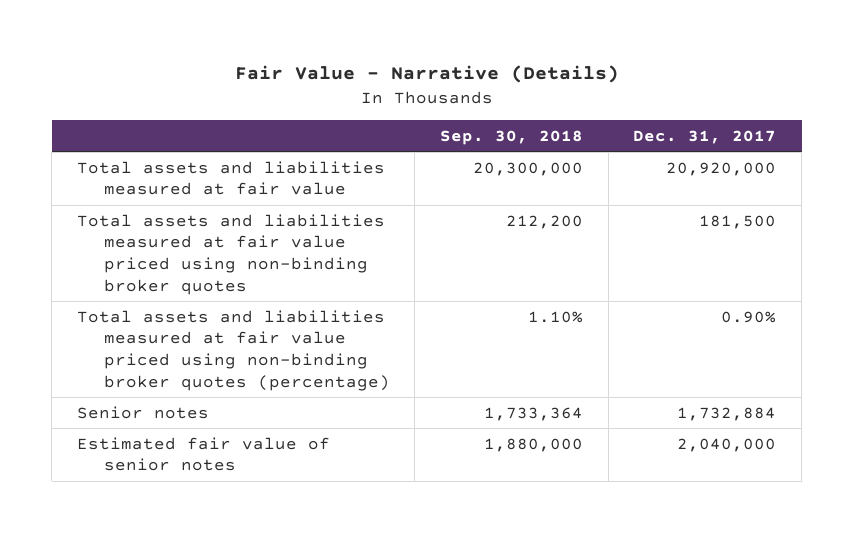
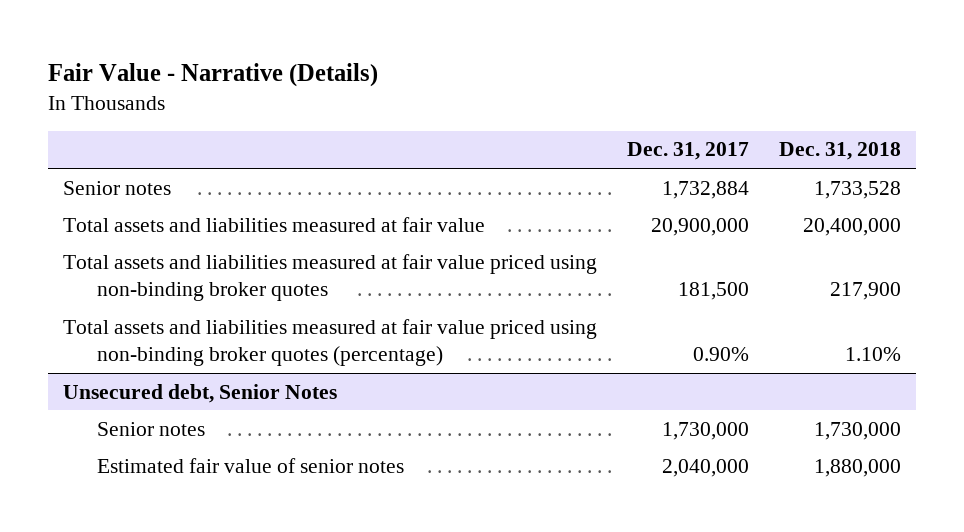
- | Sep. 30, 2018 | Dec. 31, 2017
+ | Dec. 31, 2017 | Dec. 31, 2018
- Total assets and liabilities measured at fair value | 20,300,000 | 20,920,000
moved up: Senior notes | 1,732,884 | 1,733,528
+ Total assets and liabilities measured at fair value | 20,900,000 | 20,400,000
+ Unsecured debt, Senior Notes
+ Senior notes | 1,730,000 | 1,730,000

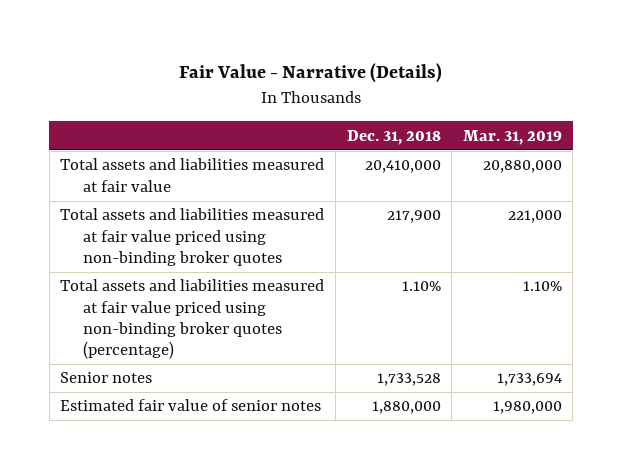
- | Dec. 31, 2017 | Dec. 31, 2018
+ | Dec. 31, 2018 | Mar. 31, 2019
- Total assets and liabilities measured at fair value | 20,900,000 | 20,400,000
+ Total assets and liabilities measured at fair value | 20,410,000 | 20,880,000
- Unsecured debt, Senior Notes
- Senior notes | 1,730,000 | 1,730,000
moved down: Senior notes | 1,733,528 | 1,733,694

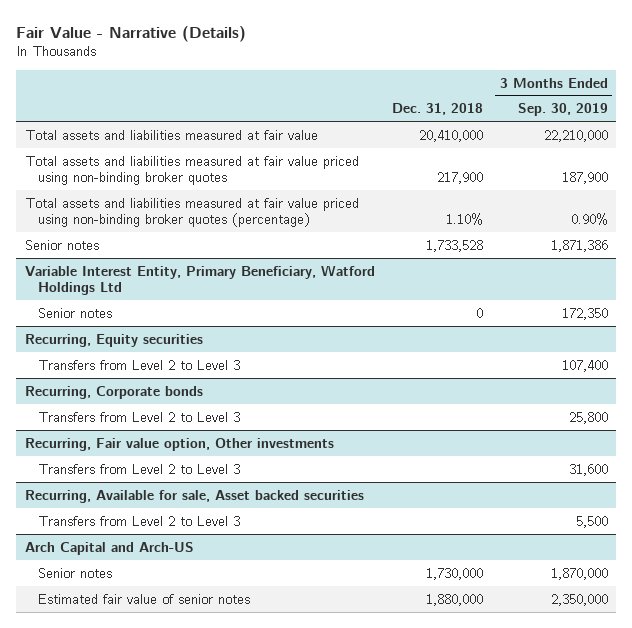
- | Dec. 31, 2018 | Mar. 31, 2019
+ | Dec. 31, 2018 | 3 Months Ended Sep. 30, 2019
+ Variable Interest Entity, Primary Beneficiary, Watford Holdings Ltd
+ Senior notes | 0 | 172,350
+ Recurring, Equity securities
+ Transfers from Level 2 to Level 3 | | 107,400
+ Recurring, Corporate bonds
+ Transfers from Level 2 to Level 3 | | 25,800
+ Recurring, Fair value option, Other investments
+ Transfers from Level 2 to Level 3 | | 31,600
+ Recurring, Available for sale, Asset backed securities
+ Transfers from Level 2 to Level 3 | | 5,500
+ Arch Capital and Arch-US
+ Senior notes | 1,730,000 | 1,870,000

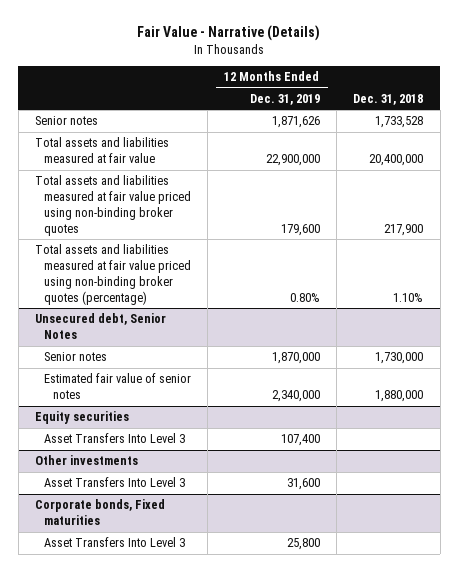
- | Dec. 31, 2018 | 3 Months Ended Sep. 30, 2019
+ | 12 Months Ended Dec. 31, 2019 | Dec. 31, 2018
- Total assets and liabilities measured at fair value | 20,410,000 | 22,210,000
moved up: Senior notes | 1,871,626 | 1,733,528
+ Total assets and liabilities measured at fair value | 22,900,000 | 20,400,000
- Variable Interest Entity, Primary Beneficiary, Watford Holdings Ltd
- Senior notes | 0 | 172,350
- Recurring, Equity securities
- Transfers from Level 2 to Level 3 | | 107,400
- Recurring, Corporate bonds
- Transfers from Level 2 to Level 3 | | 25,800
- Recurring, Fair value option, Other investments
- Transfers from Level 2 to Level 3 | | 31,600
- Recurring, Available for sale, Asset backed securities
- Transfers from Level 2 to Level 3 | | 5,500
- Arch Capital and Arch-US
+ Unsecured debt, Senior Notes
+ Equity securities
+ Asset Transfers Into Level 3 | 107,400 |
+ Other investments
+ Asset Transfers Into Level 3 | 31,600 |
+ Corporate bonds, Fixed maturities
+ Asset Transfers Into Level 3 | 25,800 |

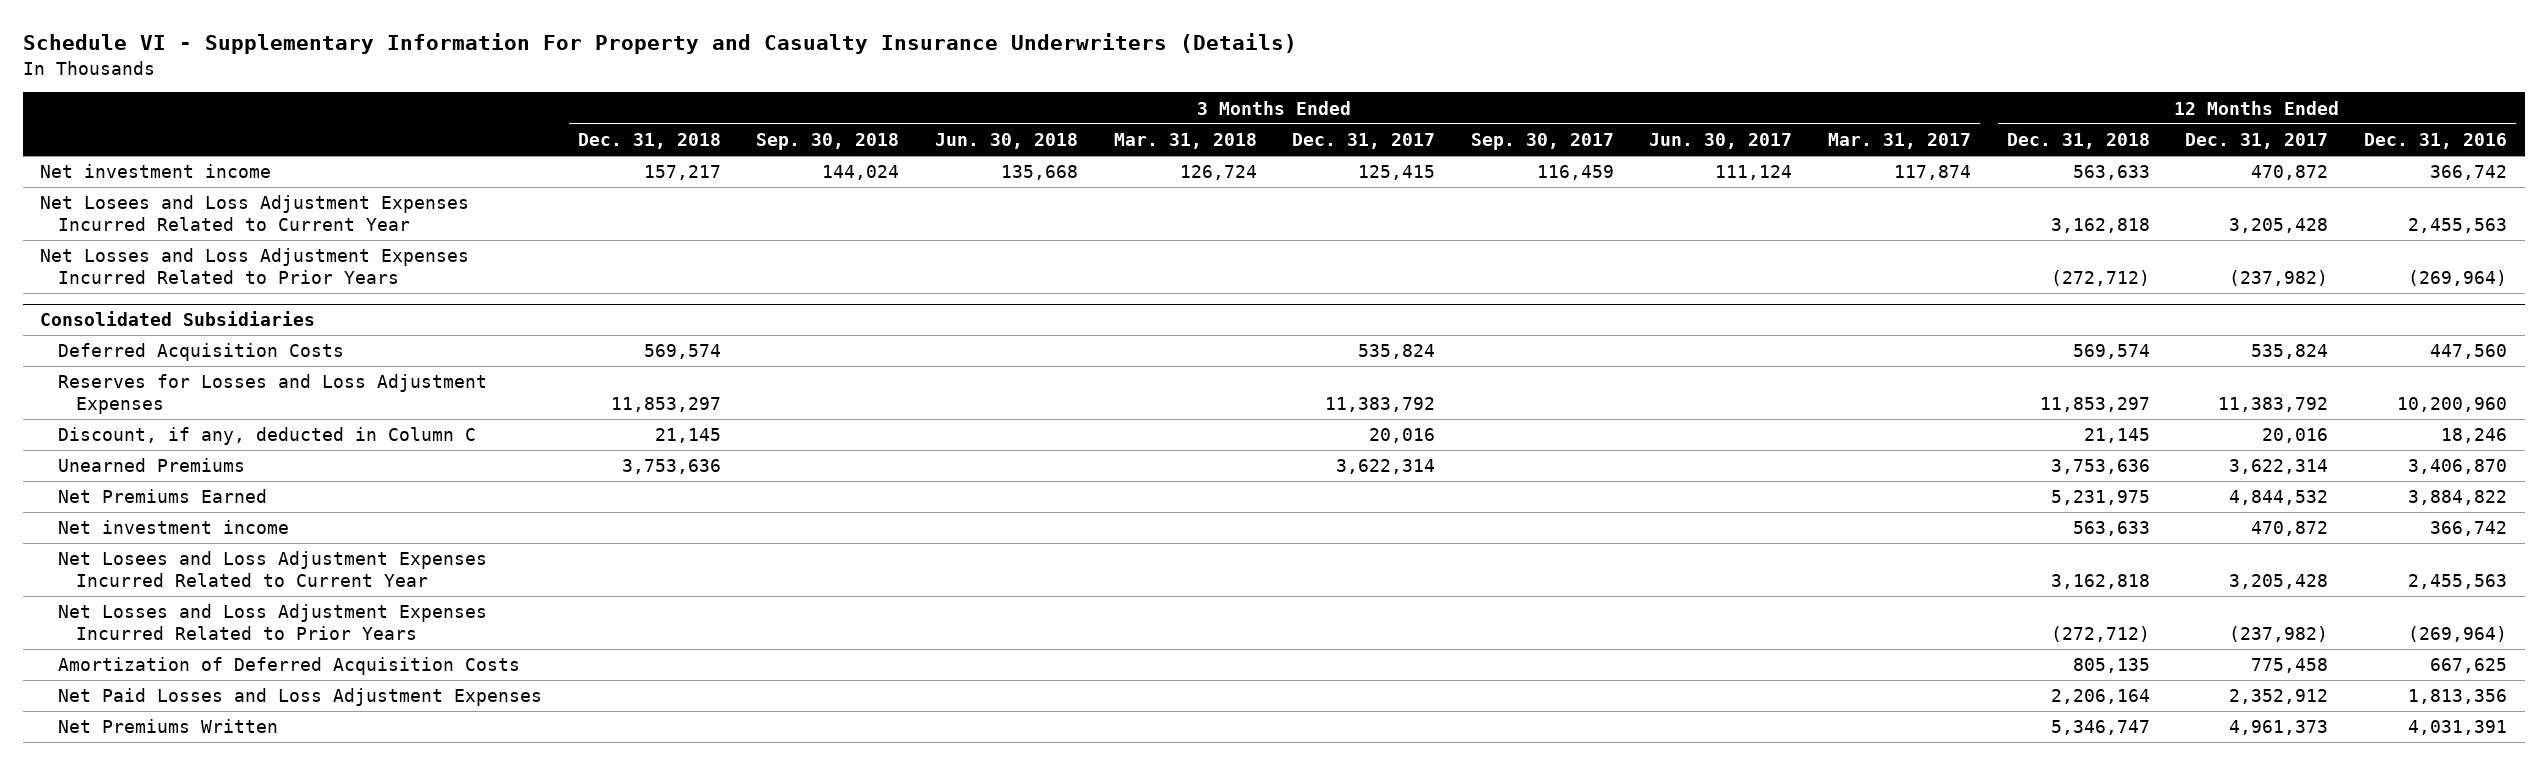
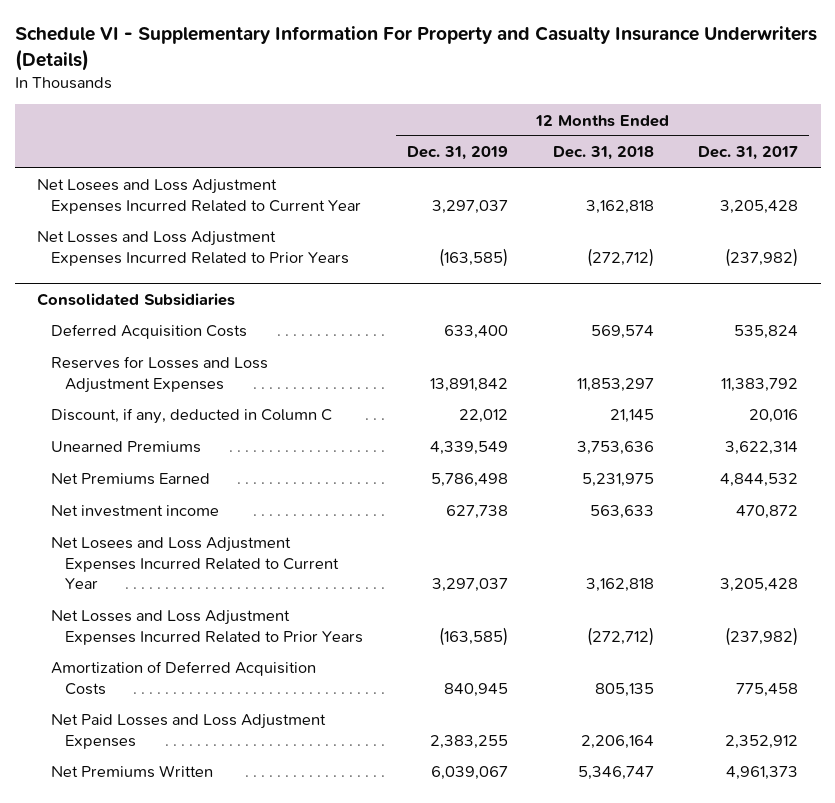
- | 3 Months Ended Dec. 31, 2018 | 3 Months Ended Sep. 30, 2018 | 3 Months Ended Jun. 30, 2018 | 3 Months Ended Mar. 31, 2018 | 3 Months Ended Dec. 31, 2017 | 3 Months Ended Sep. 30, 2017 | 3 Months Ended Jun. 30, 2017 | 3 Months Ended Mar. 31, 2017 | 12 Months Ended Dec. 31, 2018 | 12 Months Ended Dec. 31, 2017 | 12 Months Ended Dec. 31, 2016
+ | 12 Months Ended Dec. 31, 2019 | 12 Months Ended Dec. 31, 2018 | 12 Months Ended Dec. 31, 2017
- Net investment income | 157,217 | 144,024 | 135,668 | 126,724 | 125,415 | 116,459 | 111,124 | 117,874 | 563,633 | 470,872 | 366,742

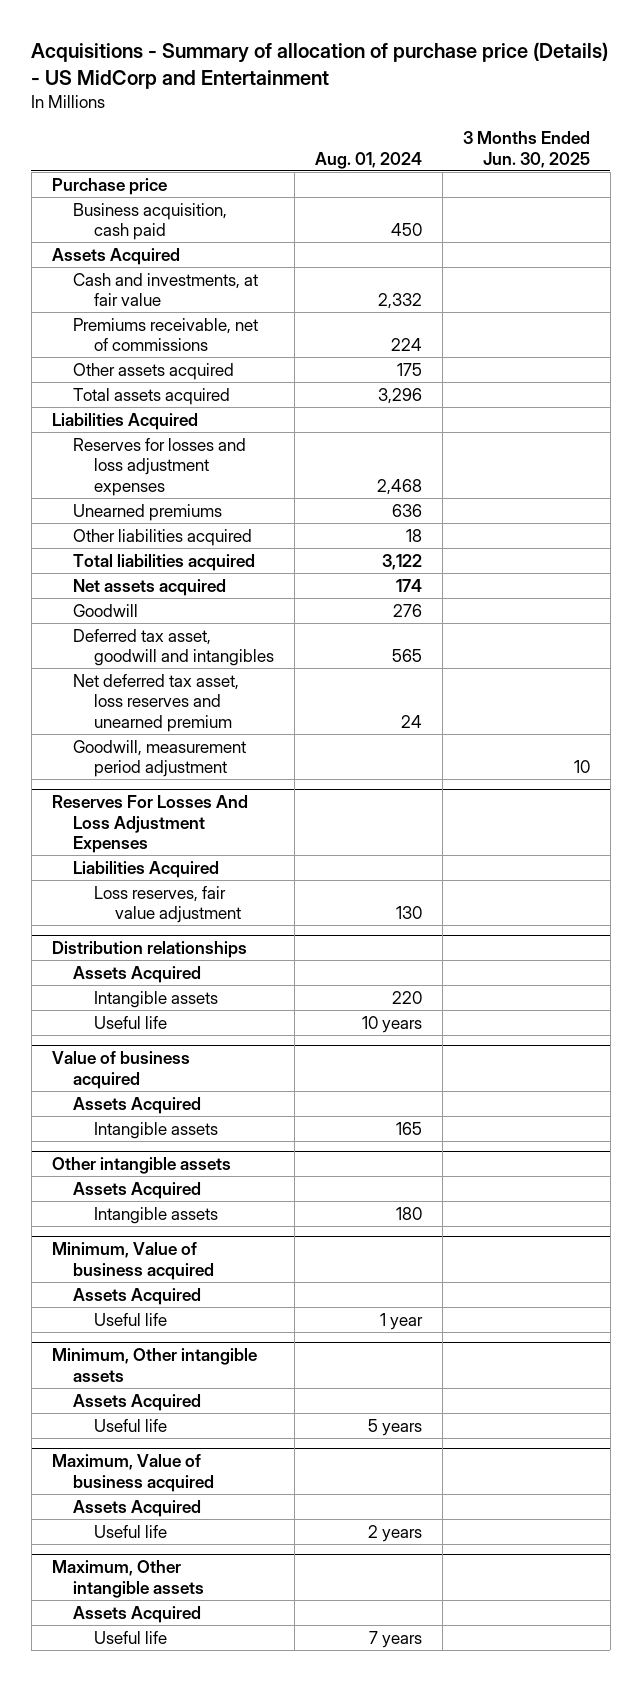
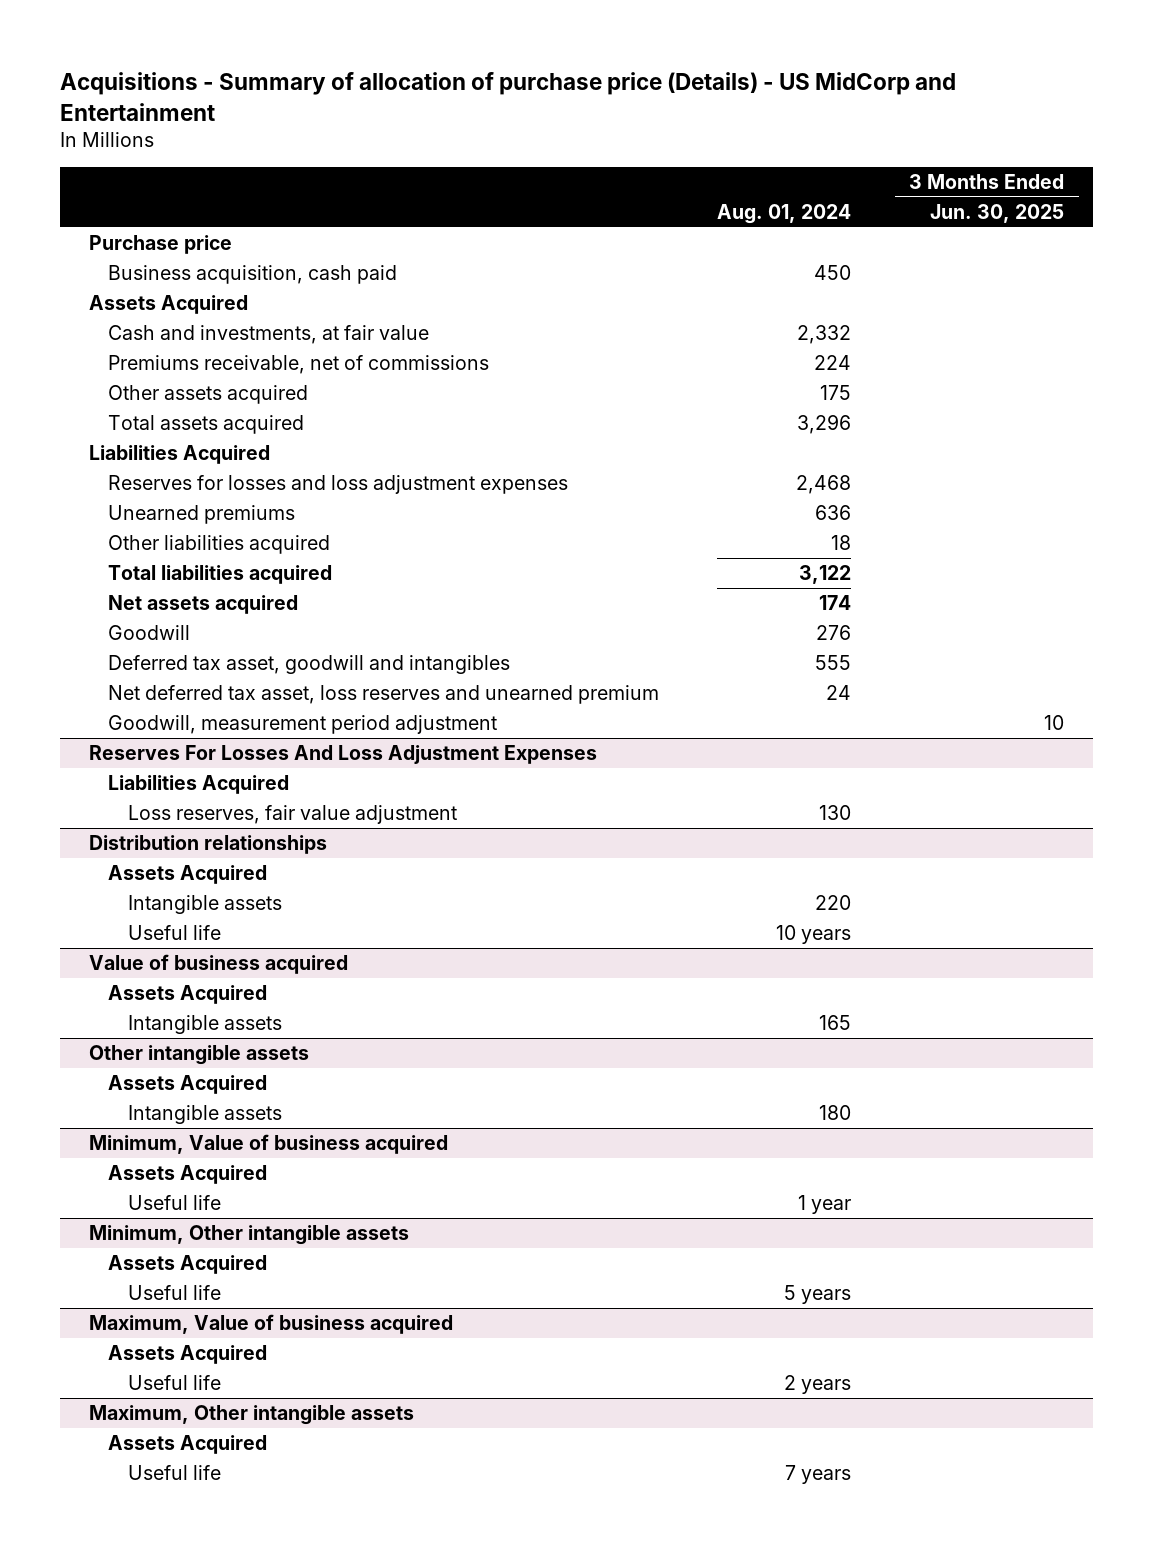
- Deferred tax asset, goodwill and intangibles | 565 |
+ Deferred tax asset, goodwill and intangibles | 555 |

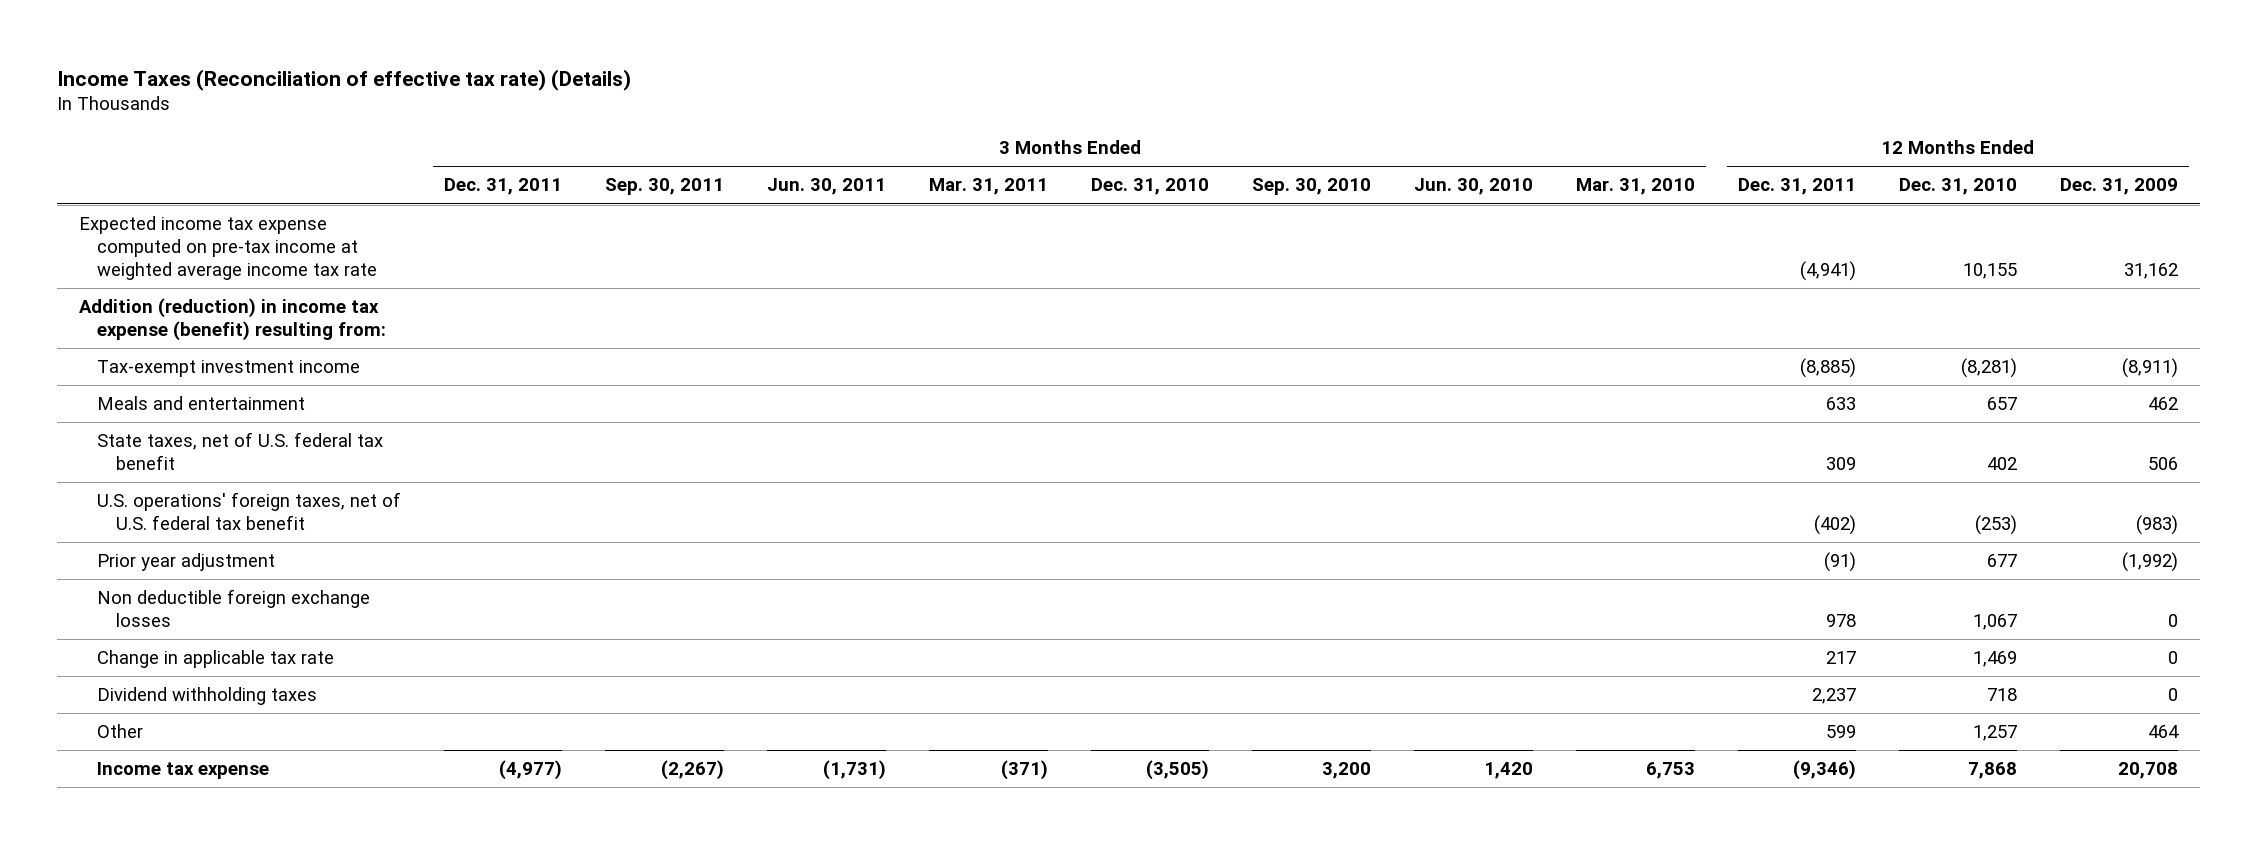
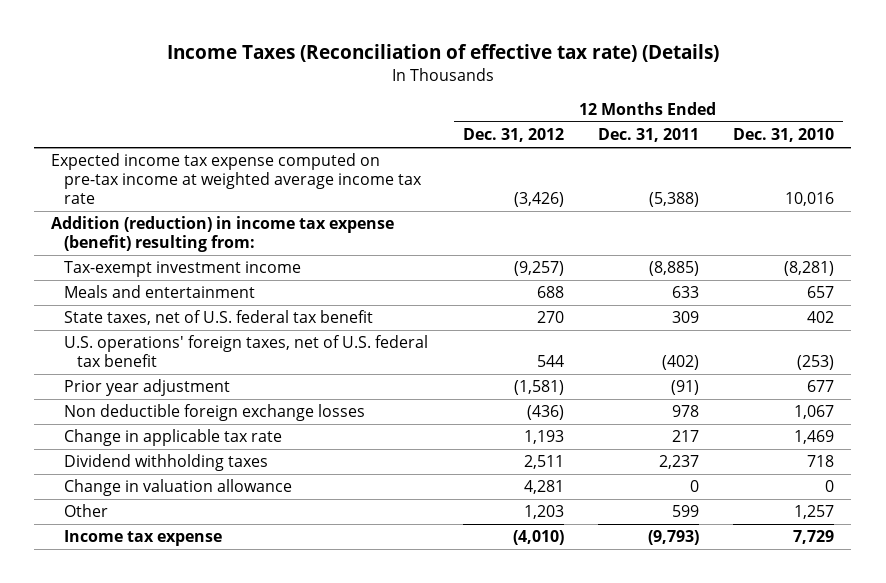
- | 3 Months Ended Dec. 31, 2011 | 3 Months Ended Sep. 30, 2011 | 3 Months Ended Jun. 30, 2011 | 3 Months Ended Mar. 31, 2011 | 3 Months Ended Dec. 31, 2010 | 3 Months Ended Sep. 30, 2010 | 3 Months Ended Jun. 30, 2010 | 3 Months Ended Mar. 31, 2010 | 12 Months Ended Dec. 31, 2011 | 12 Months Ended Dec. 31, 2010 | 12 Months Ended Dec. 31, 2009
+ | 12 Months Ended Dec. 31, 2012 | 12 Months Ended Dec. 31, 2011 | 12 Months Ended Dec. 31, 2010
- Expected income tax expense computed on pre-tax income at weighted average income tax rate | | | | | | | | | (4,941) | 10,155 | 31,162
+ Expected income tax expense computed on pre-tax income at weighted average income tax rate | (3,426) | (5,388) | 10,016
+ Change in valuation allowance | 4,281 | 0 | 0
- Income tax expense | (4,977) | (2,267) | (1,731) | (371) | (3,505) | 3,200 | 1,420 | 6,753 | (9,346) | 7,868 | 20,708
+ Income tax expense | (4,010) | (9,793) | 7,729

